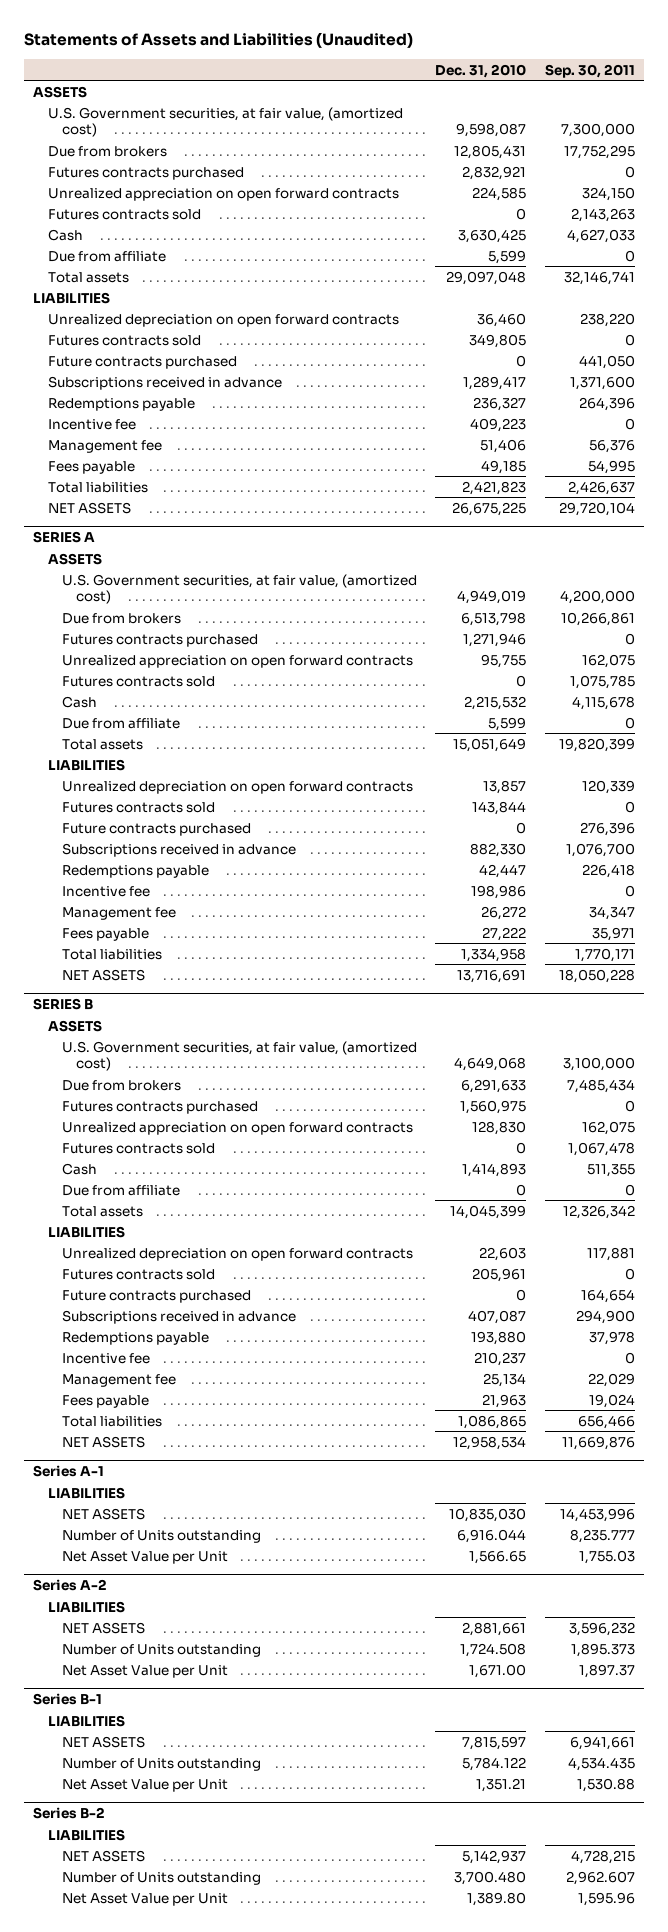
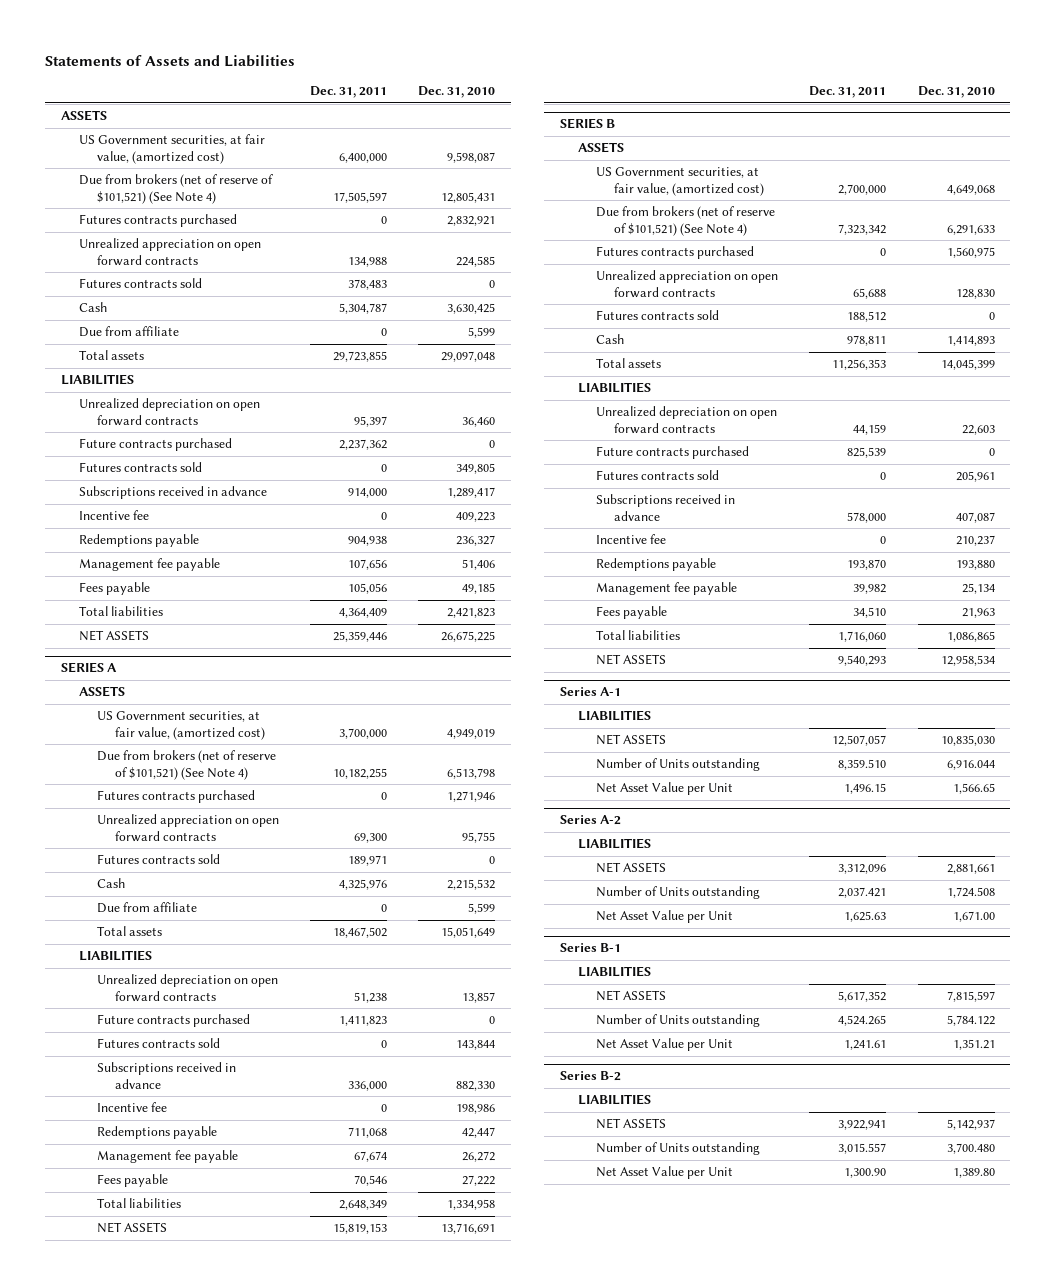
- Statements of Assets and Liabilities (Unaudited)
+ Statements of Assets and Liabilities
- | Dec. 31, 2010 | Sep. 30, 2011
+ | Dec. 31, 2011 | Dec. 31, 2010
- U.S. Government securities, at fair value, (amortized cost) | 9,598,087 | 7,300,000
- Due from brokers | 12,805,431 | 17,752,295
+ US Government securities, at fair value, (amortized cost) | 6,400,000 | 9,598,087
+ Due from brokers (net of reserve of $101,521) (See Note 4) | 17,505,597 | 12,805,431
moved down: Futures contracts sold | 0 | 349,805
- Management fee | 51,406 | 56,376
moved down: Redemptions payable | 904,938 | 236,327
+ Management fee payable | 107,656 | 51,406
@ SERIES A
- U.S. Government securities, at fair value, (amortized cost) | 4,949,019 | 4,200,000
- Due from brokers | 6,513,798 | 10,266,861
+ US Government securities, at fair value, (amortized cost) | 3,700,000 | 4,949,019
+ Due from brokers (net of reserve of $101,521) (See Note 4) | 10,182,255 | 6,513,798
moved down: Futures contracts sold | 0 | 143,844
- Management fee | 26,272 | 34,347
moved down: Redemptions payable | 711,068 | 42,447
+ Management fee payable | 67,674 | 26,272
@ SERIES B
- U.S. Government securities, at fair value, (amortized cost) | 4,649,068 | 3,100,000
- Due from brokers | 6,291,633 | 7,485,434
+ US Government securities, at fair value, (amortized cost) | 2,700,000 | 4,649,068
+ Due from brokers (net of reserve of $101,521) (See Note 4) | 7,323,342 | 6,291,633
- Due from affiliate | 0 | 0
moved down: Futures contracts sold | 0 | 205,961
- Management fee | 25,134 | 22,029
moved down: Redemptions payable | 193,870 | 193,880
+ Management fee payable | 39,982 | 25,134

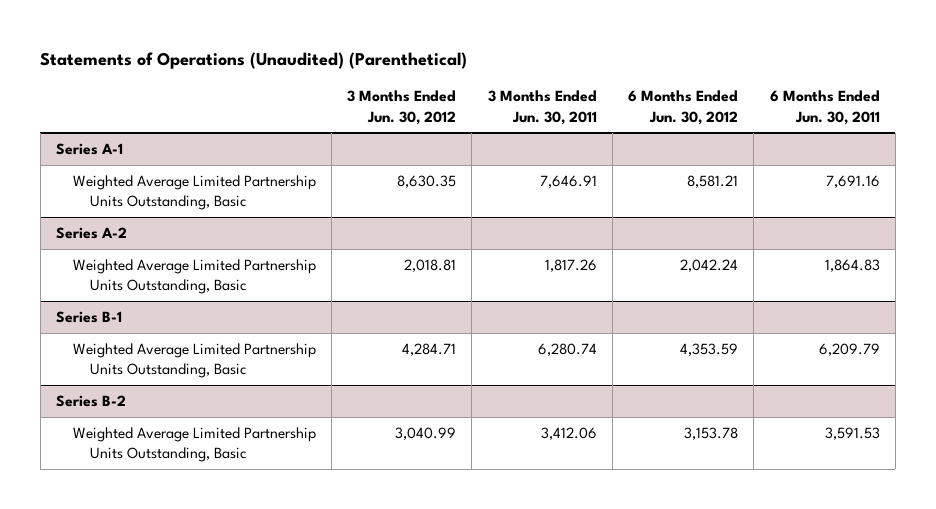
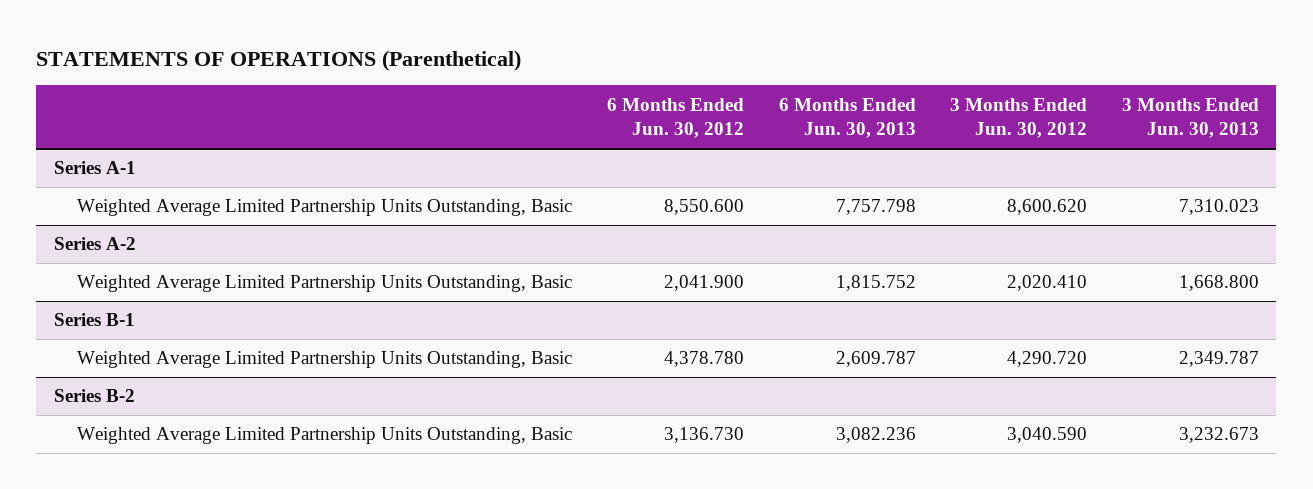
- Statements of Operations (Unaudited) (Parenthetical)
+ STATEMENTS OF OPERATIONS (Parenthetical)
- | 3 Months Ended Jun. 30, 2012 | 3 Months Ended Jun. 30, 2011 | 6 Months Ended Jun. 30, 2012 | 6 Months Ended Jun. 30, 2011
+ | 6 Months Ended Jun. 30, 2012 | 6 Months Ended Jun. 30, 2013 | 3 Months Ended Jun. 30, 2012 | 3 Months Ended Jun. 30, 2013
@ Series A-1
- Weighted Average Limited Partnership Units Outstanding, Basic | 8,630.35 | 7,646.91 | 8,581.21 | 7,691.16
+ Weighted Average Limited Partnership Units Outstanding, Basic | 8,550.600 | 7,757.798 | 8,600.620 | 7,310.023
@ Series A-2
- Weighted Average Limited Partnership Units Outstanding, Basic | 2,018.81 | 1,817.26 | 2,042.24 | 1,864.83
+ Weighted Average Limited Partnership Units Outstanding, Basic | 2,041.900 | 1,815.752 | 2,020.410 | 1,668.800
@ Series B-1
- Weighted Average Limited Partnership Units Outstanding, Basic | 4,284.71 | 6,280.74 | 4,353.59 | 6,209.79
+ Weighted Average Limited Partnership Units Outstanding, Basic | 4,378.780 | 2,609.787 | 4,290.720 | 2,349.787
@ Series B-2
- Weighted Average Limited Partnership Units Outstanding, Basic | 3,040.99 | 3,412.06 | 3,153.78 | 3,591.53
+ Weighted Average Limited Partnership Units Outstanding, Basic | 3,136.730 | 3,082.236 | 3,040.590 | 3,232.673

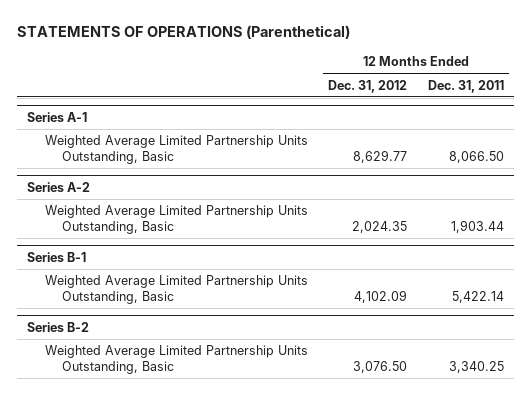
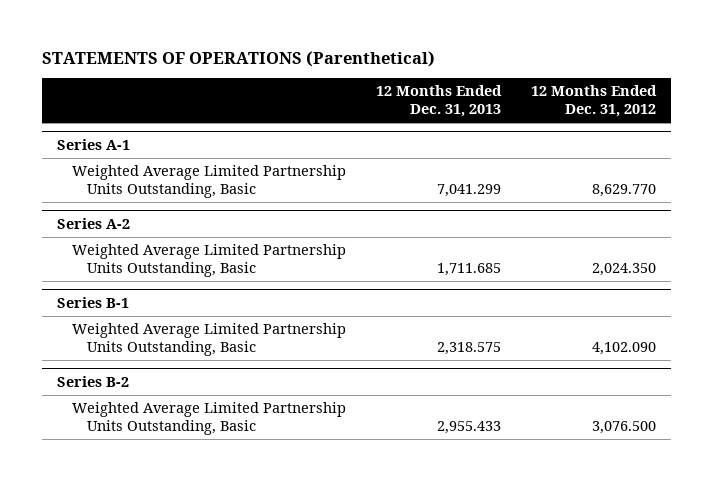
- | 12 Months Ended Dec. 31, 2012 | 12 Months Ended Dec. 31, 2011
+ | 12 Months Ended Dec. 31, 2013 | 12 Months Ended Dec. 31, 2012
@ Series A-1
- Weighted Average Limited Partnership Units Outstanding, Basic | 8,629.77 | 8,066.50
+ Weighted Average Limited Partnership Units Outstanding, Basic | 7,041.299 | 8,629.770
@ Series A-2
- Weighted Average Limited Partnership Units Outstanding, Basic | 2,024.35 | 1,903.44
+ Weighted Average Limited Partnership Units Outstanding, Basic | 1,711.685 | 2,024.350
@ Series B-1
- Weighted Average Limited Partnership Units Outstanding, Basic | 4,102.09 | 5,422.14
+ Weighted Average Limited Partnership Units Outstanding, Basic | 2,318.575 | 4,102.090
@ Series B-2
- Weighted Average Limited Partnership Units Outstanding, Basic | 3,076.50 | 3,340.25
+ Weighted Average Limited Partnership Units Outstanding, Basic | 2,955.433 | 3,076.500

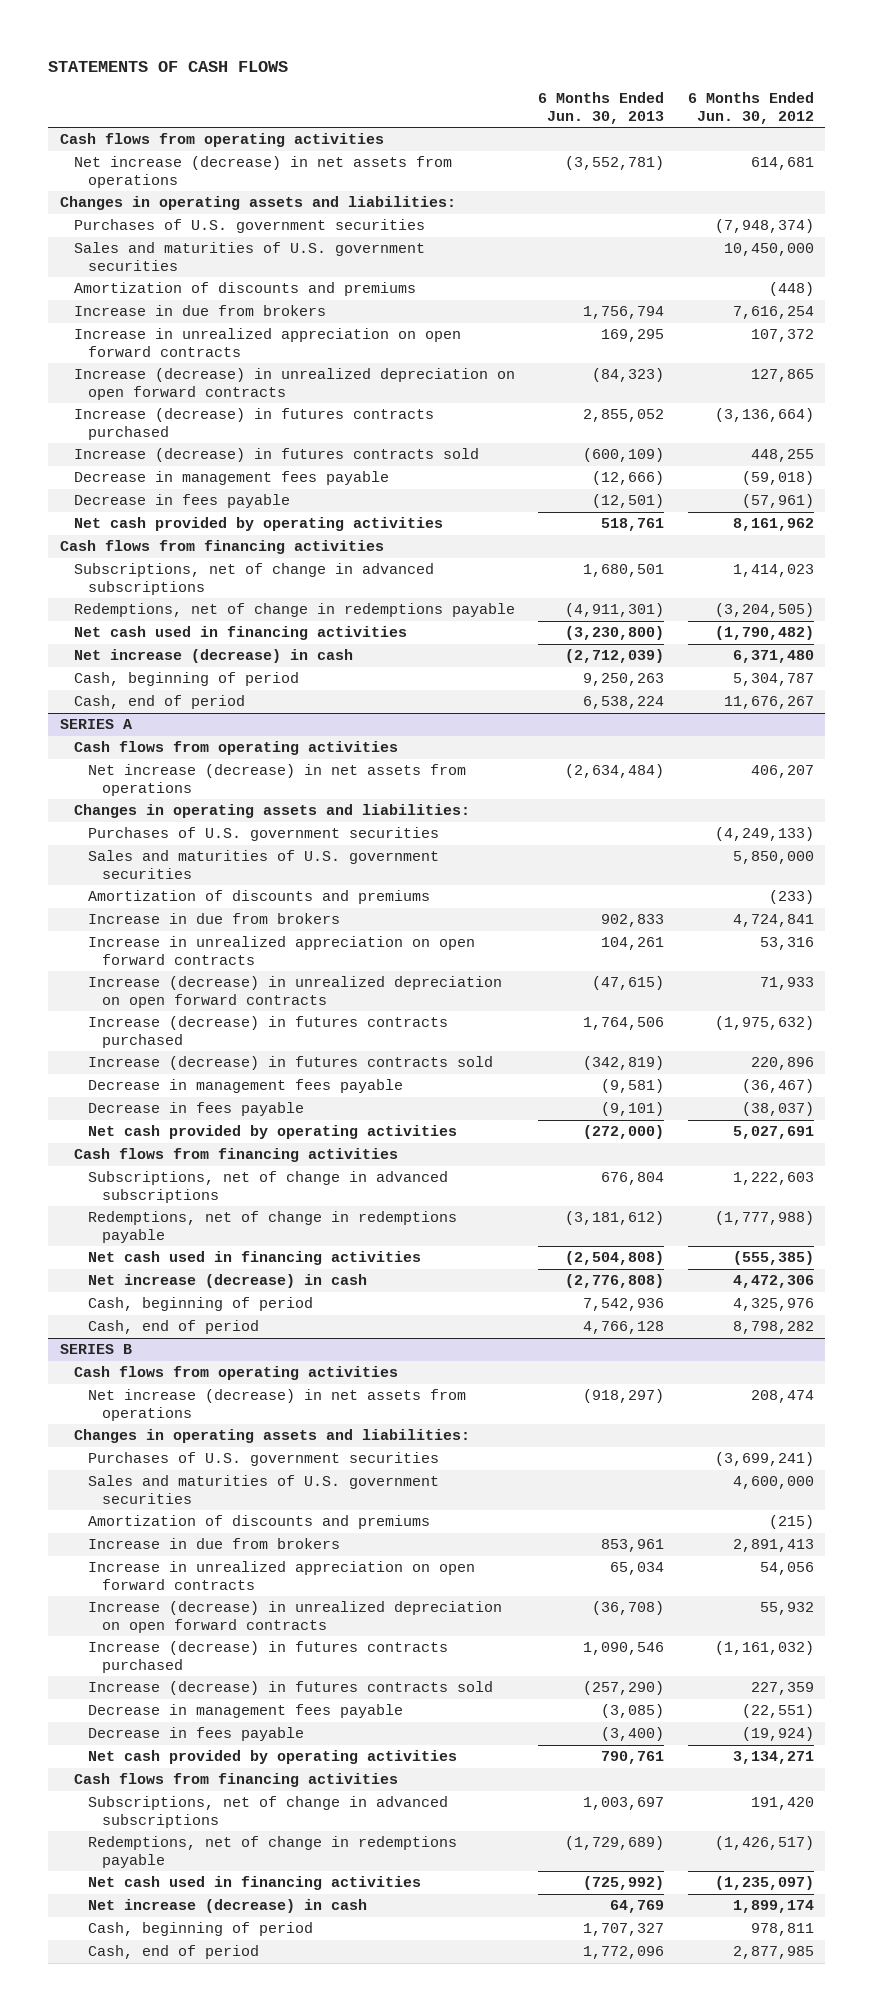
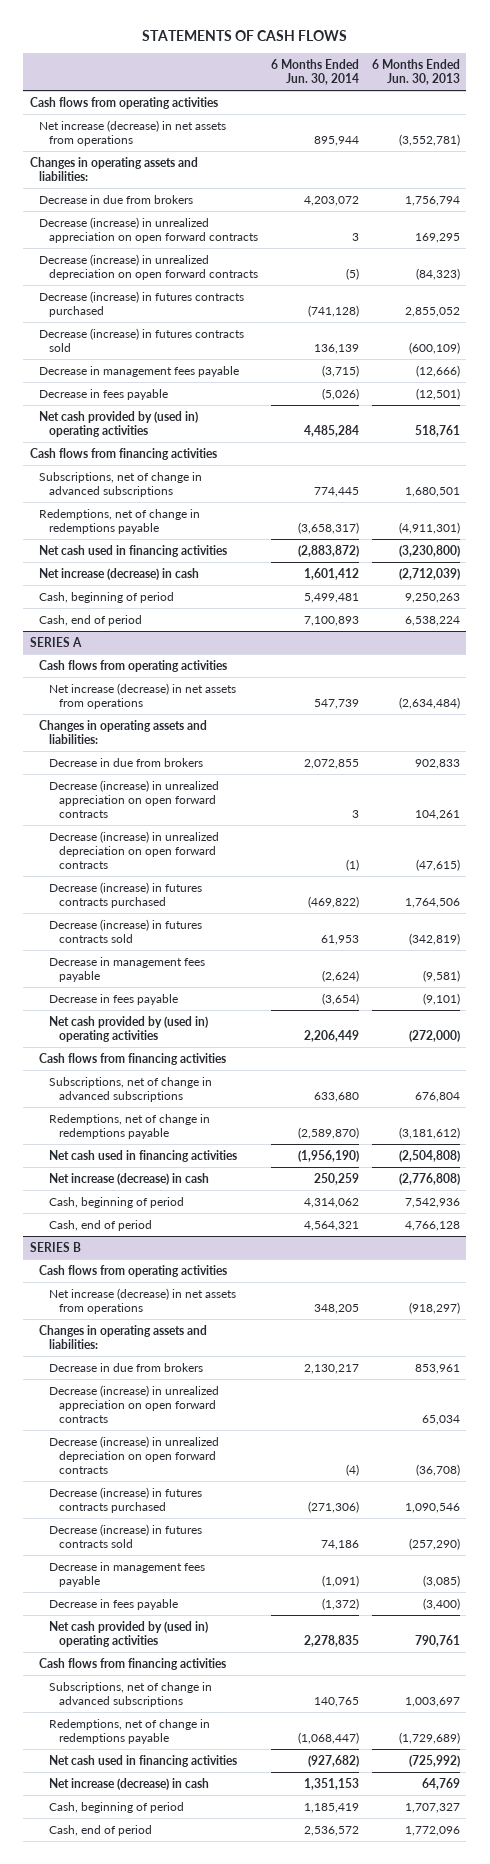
- | 6 Months Ended Jun. 30, 2013 | 6 Months Ended Jun. 30, 2012
+ | 6 Months Ended Jun. 30, 2014 | 6 Months Ended Jun. 30, 2013
- Purchases of U.S. government securities | | (7,948,374)
- Sales and maturities of U.S. government securities | | 10,450,000
- Amortization of discounts and premiums | | (448)
- Increase in due from brokers | 1,756,794 | 7,616,254
- Increase in unrealized appreciation on open forward contracts | 169,295 | 107,372
- Increase (decrease) in unrealized depreciation on open forward contracts | (84,323) | 127,865
- Increase (decrease) in futures contracts purchased | 2,855,052 | (3,136,664)
- Increase (decrease) in futures contracts sold | (600,109) | 448,255
+ Decrease in due from brokers | 4,203,072 | 1,756,794
+ Decrease (increase) in unrealized appreciation on open forward contracts | 3 | 169,295
+ Decrease (increase) in unrealized depreciation on open forward contracts | (5) | (84,323)
+ Decrease (increase) in futures contracts purchased | (741,128) | 2,855,052
+ Decrease (increase) in futures contracts sold | 136,139 | (600,109)
- Net cash provided by operating activities | 518,761 | 8,161,962
+ Net cash provided by (used in) operating activities | 4,485,284 | 518,761
@ SERIES A
- Purchases of U.S. government securities | | (4,249,133)
- Sales and maturities of U.S. government securities | | 5,850,000
- Amortization of discounts and premiums | | (233)
- Increase in due from brokers | 902,833 | 4,724,841
- Increase in unrealized appreciation on open forward contracts | 104,261 | 53,316
- Increase (decrease) in unrealized depreciation on open forward contracts | (47,615) | 71,933
- Increase (decrease) in futures contracts purchased | 1,764,506 | (1,975,632)
- Increase (decrease) in futures contracts sold | (342,819) | 220,896
+ Decrease in due from brokers | 2,072,855 | 902,833
+ Decrease (increase) in unrealized appreciation on open forward contracts | 3 | 104,261
+ Decrease (increase) in unrealized depreciation on open forward contracts | (1) | (47,615)
+ Decrease (increase) in futures contracts purchased | (469,822) | 1,764,506
+ Decrease (increase) in futures contracts sold | 61,953 | (342,819)
- Net cash provided by operating activities | (272,000) | 5,027,691
+ Net cash provided by (used in) operating activities | 2,206,449 | (272,000)
@ SERIES B
- Purchases of U.S. government securities | | (3,699,241)
- Sales and maturities of U.S. government securities | | 4,600,000
- Amortization of discounts and premiums | | (215)
- Increase in due from brokers | 853,961 | 2,891,413
- Increase in unrealized appreciation on open forward contracts | 65,034 | 54,056
- Increase (decrease) in unrealized depreciation on open forward contracts | (36,708) | 55,932
- Increase (decrease) in futures contracts purchased | 1,090,546 | (1,161,032)
- Increase (decrease) in futures contracts sold | (257,290) | 227,359
+ Decrease in due from brokers | 2,130,217 | 853,961
+ Decrease (increase) in unrealized appreciation on open forward contracts | | 65,034
+ Decrease (increase) in unrealized depreciation on open forward contracts | (4) | (36,708)
+ Decrease (increase) in futures contracts purchased | (271,306) | 1,090,546
+ Decrease (increase) in futures contracts sold | 74,186 | (257,290)
- Net cash provided by operating activities | 790,761 | 3,134,271
+ Net cash provided by (used in) operating activities | 2,278,835 | 790,761

